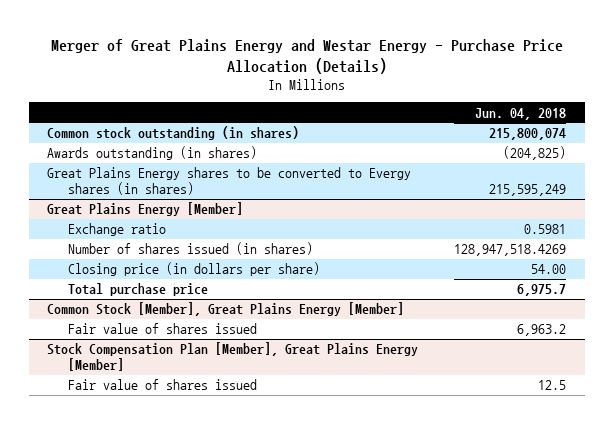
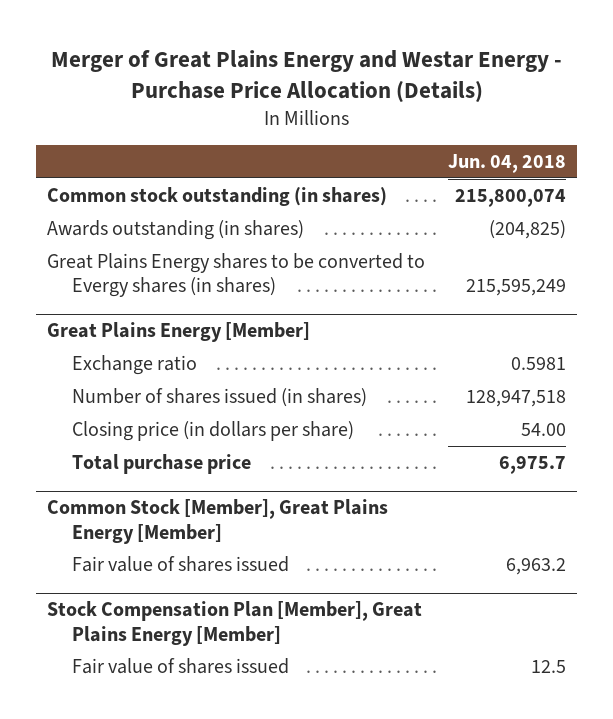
@ Great Plains Energy [Member]
- Number of shares issued (in shares) | 128,947,518.4269
+ Number of shares issued (in shares) | 128,947,518

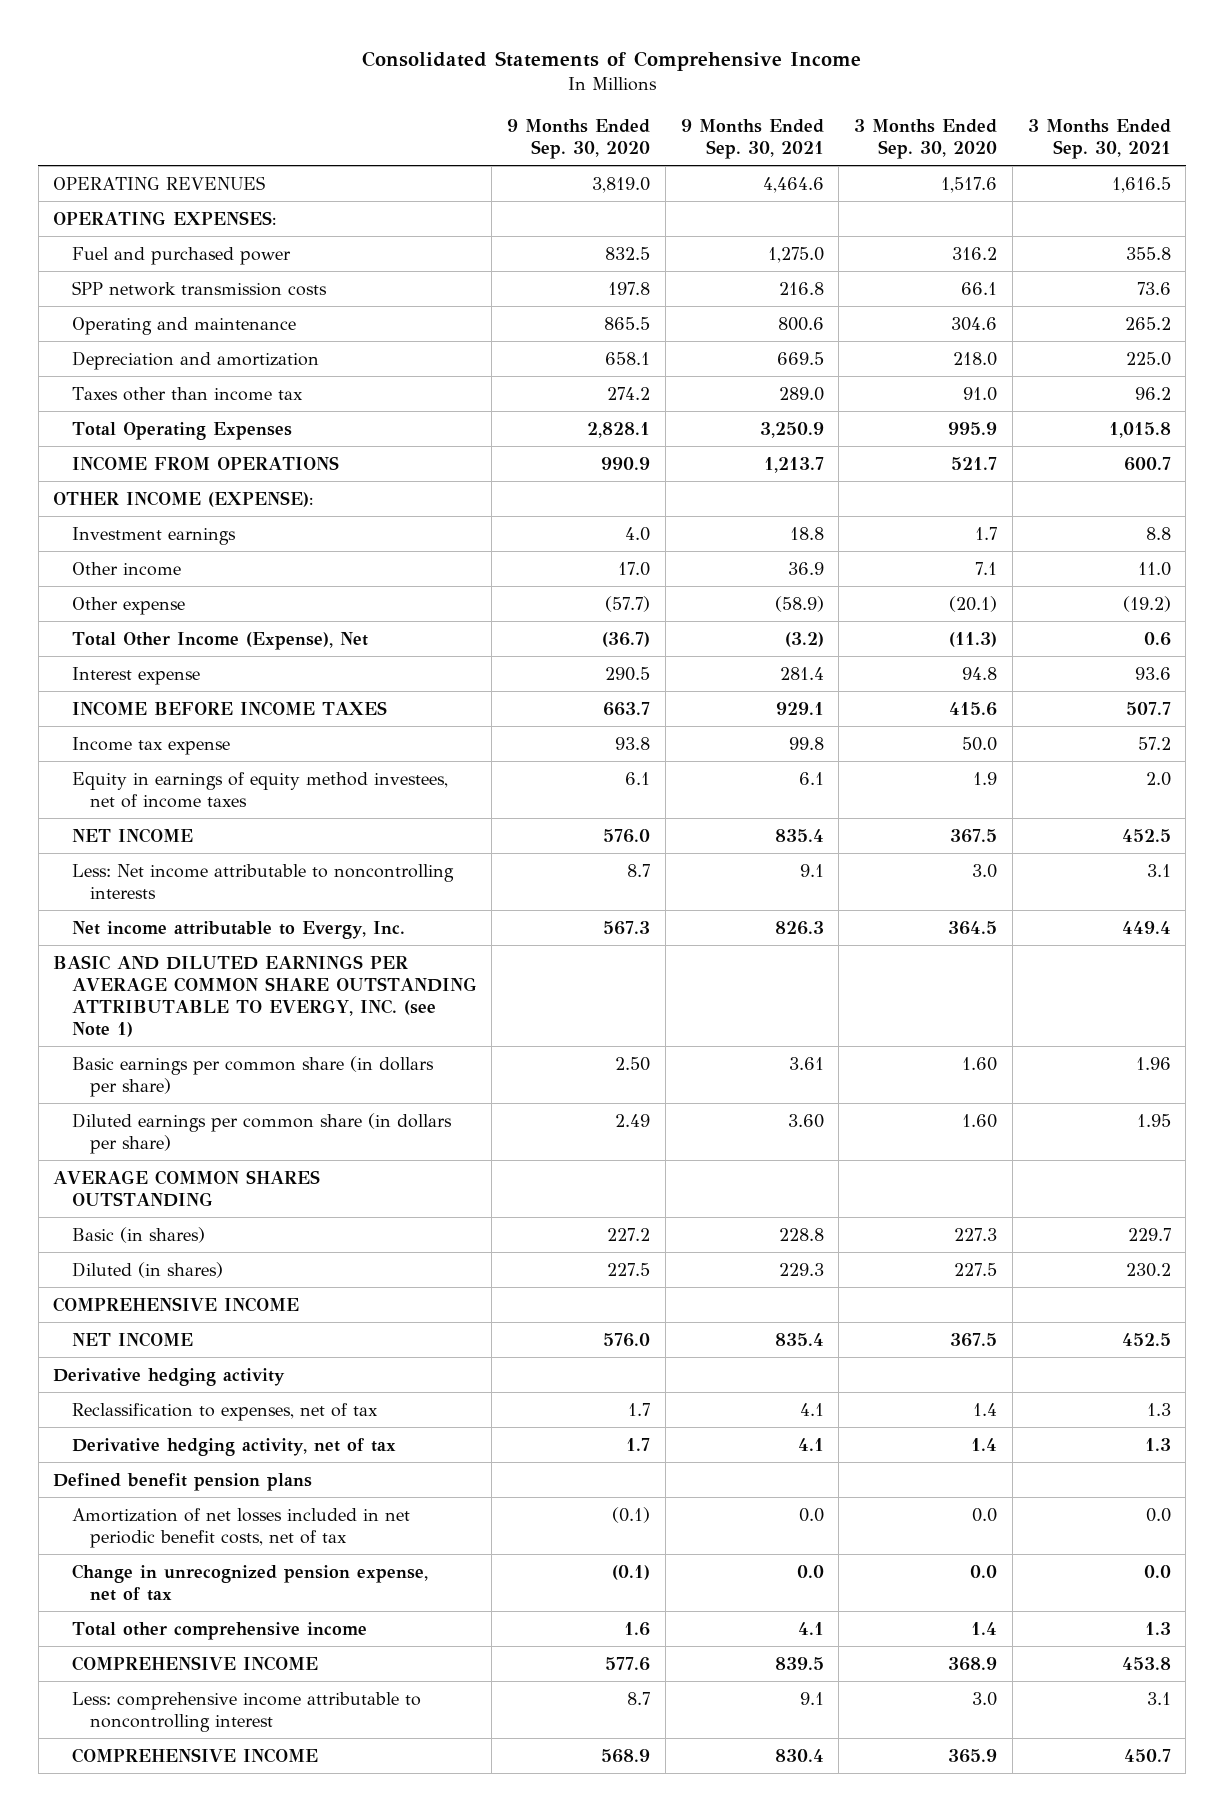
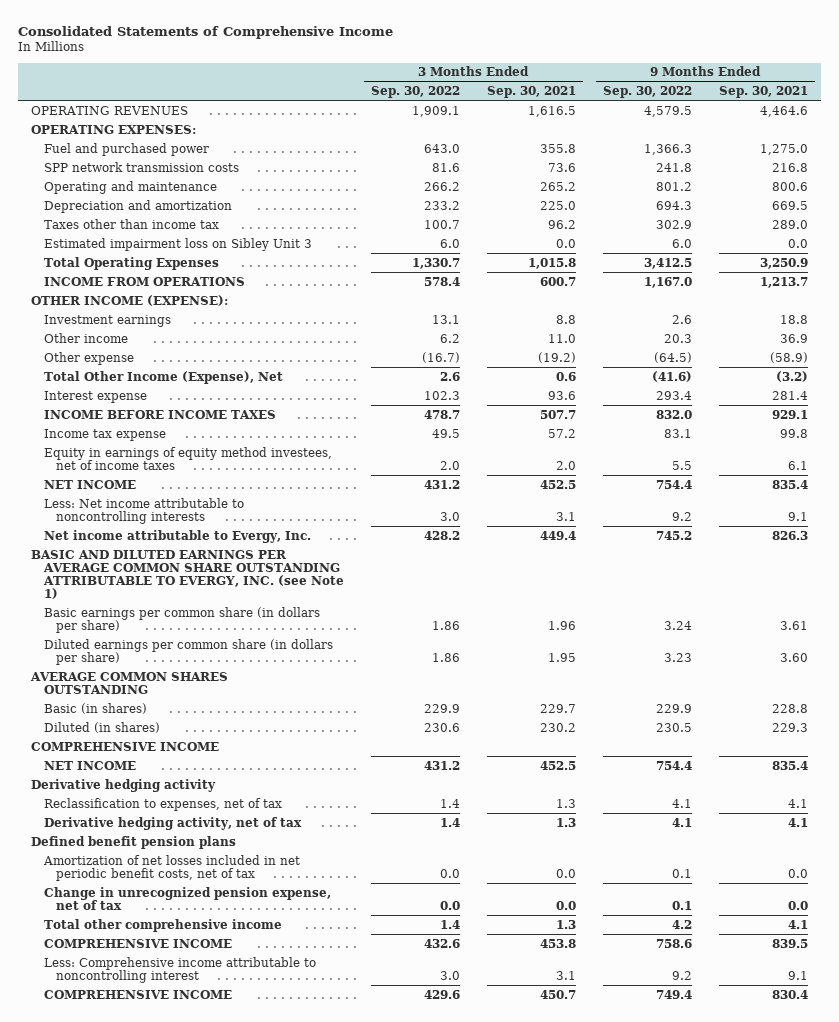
- | 9 Months Ended Sep. 30, 2020 | 9 Months Ended Sep. 30, 2021 | 3 Months Ended Sep. 30, 2020 | 3 Months Ended Sep. 30, 2021
+ | 3 Months Ended Sep. 30, 2022 | 3 Months Ended Sep. 30, 2021 | 9 Months Ended Sep. 30, 2022 | 9 Months Ended Sep. 30, 2021
+ Estimated impairment loss on Sibley Unit 3 | 6.0 | 0.0 | 6.0 | 0.0
- Less: comprehensive income attributable to noncontrolling interest | 8.7 | 9.1 | 3.0 | 3.1
+ Less: Comprehensive income attributable to noncontrolling interest | 3.0 | 3.1 | 9.2 | 9.1

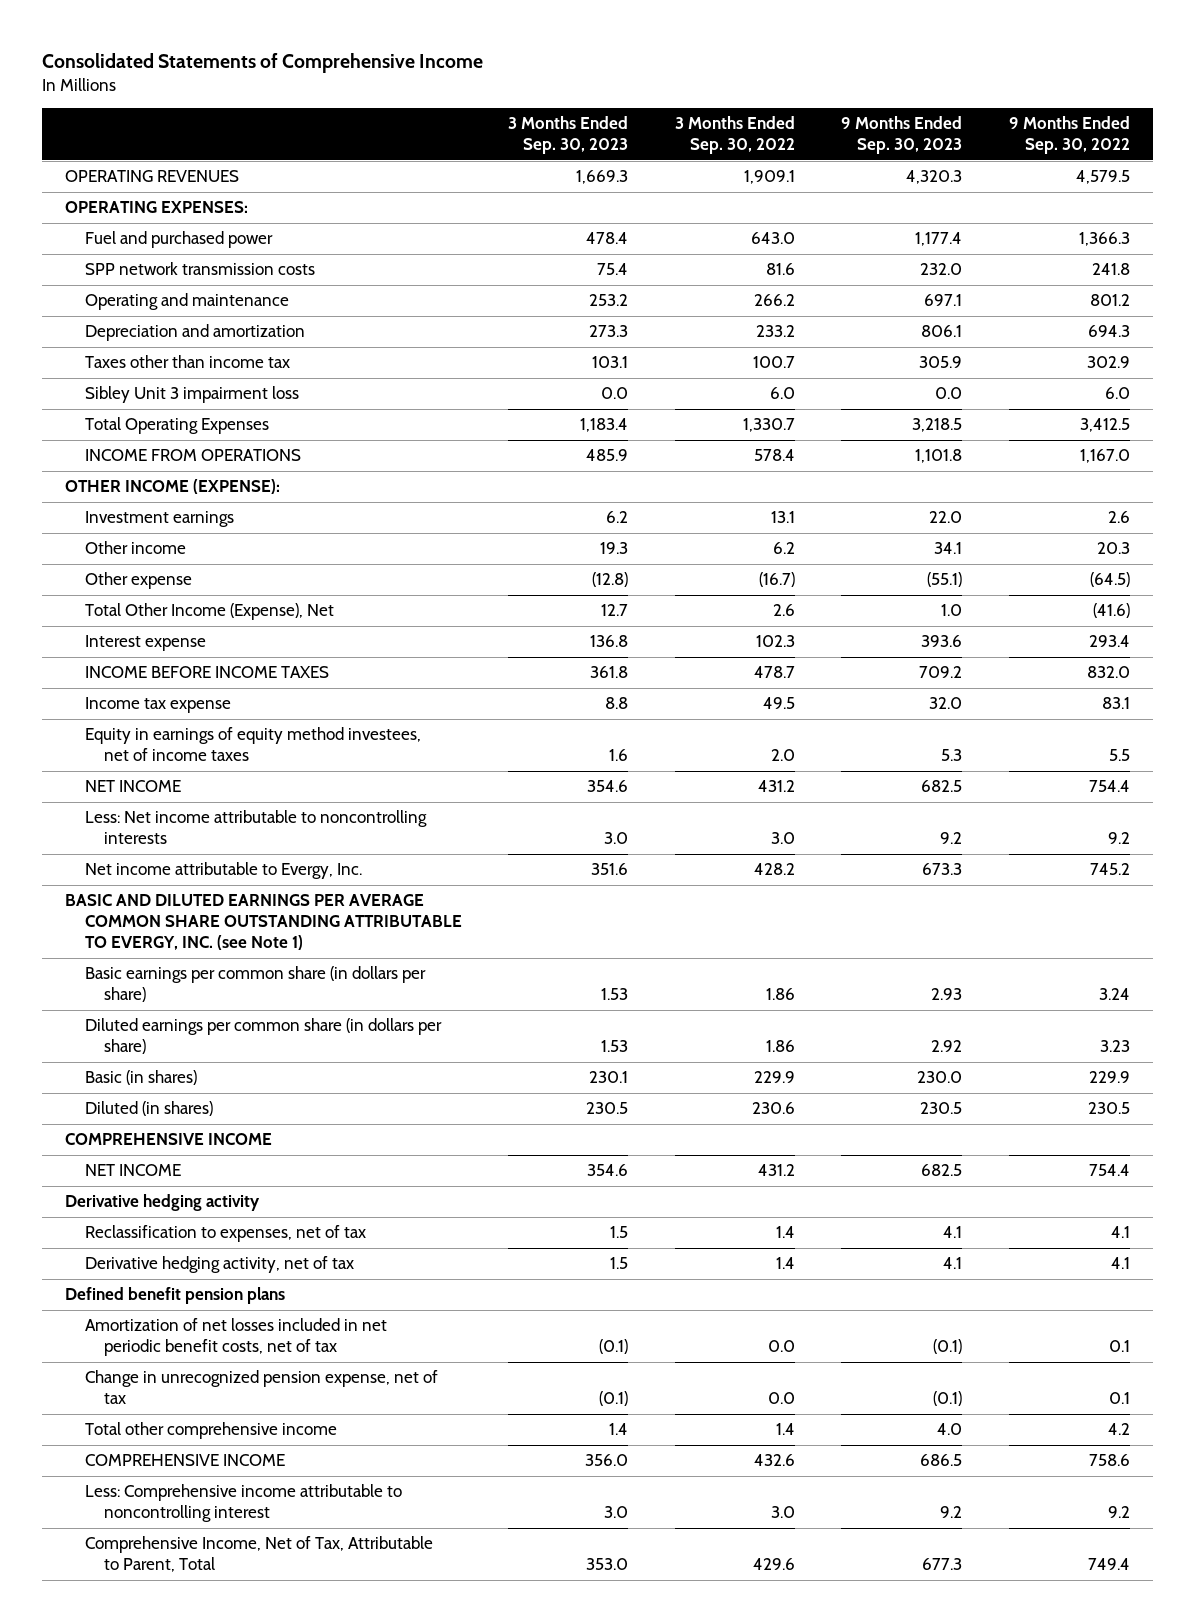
- | 3 Months Ended Sep. 30, 2022 | 3 Months Ended Sep. 30, 2021 | 9 Months Ended Sep. 30, 2022 | 9 Months Ended Sep. 30, 2021
+ | 3 Months Ended Sep. 30, 2023 | 3 Months Ended Sep. 30, 2022 | 9 Months Ended Sep. 30, 2023 | 9 Months Ended Sep. 30, 2022
- Estimated impairment loss on Sibley Unit 3 | 6.0 | 0.0 | 6.0 | 0.0
+ Sibley Unit 3 impairment loss | 0.0 | 6.0 | 0.0 | 6.0
- AVERAGE COMMON SHARES OUTSTANDING
- COMPREHENSIVE INCOME | 429.6 | 450.7 | 749.4 | 830.4
+ Comprehensive Income, Net of Tax, Attributable to Parent, Total | 353.0 | 429.6 | 677.3 | 749.4

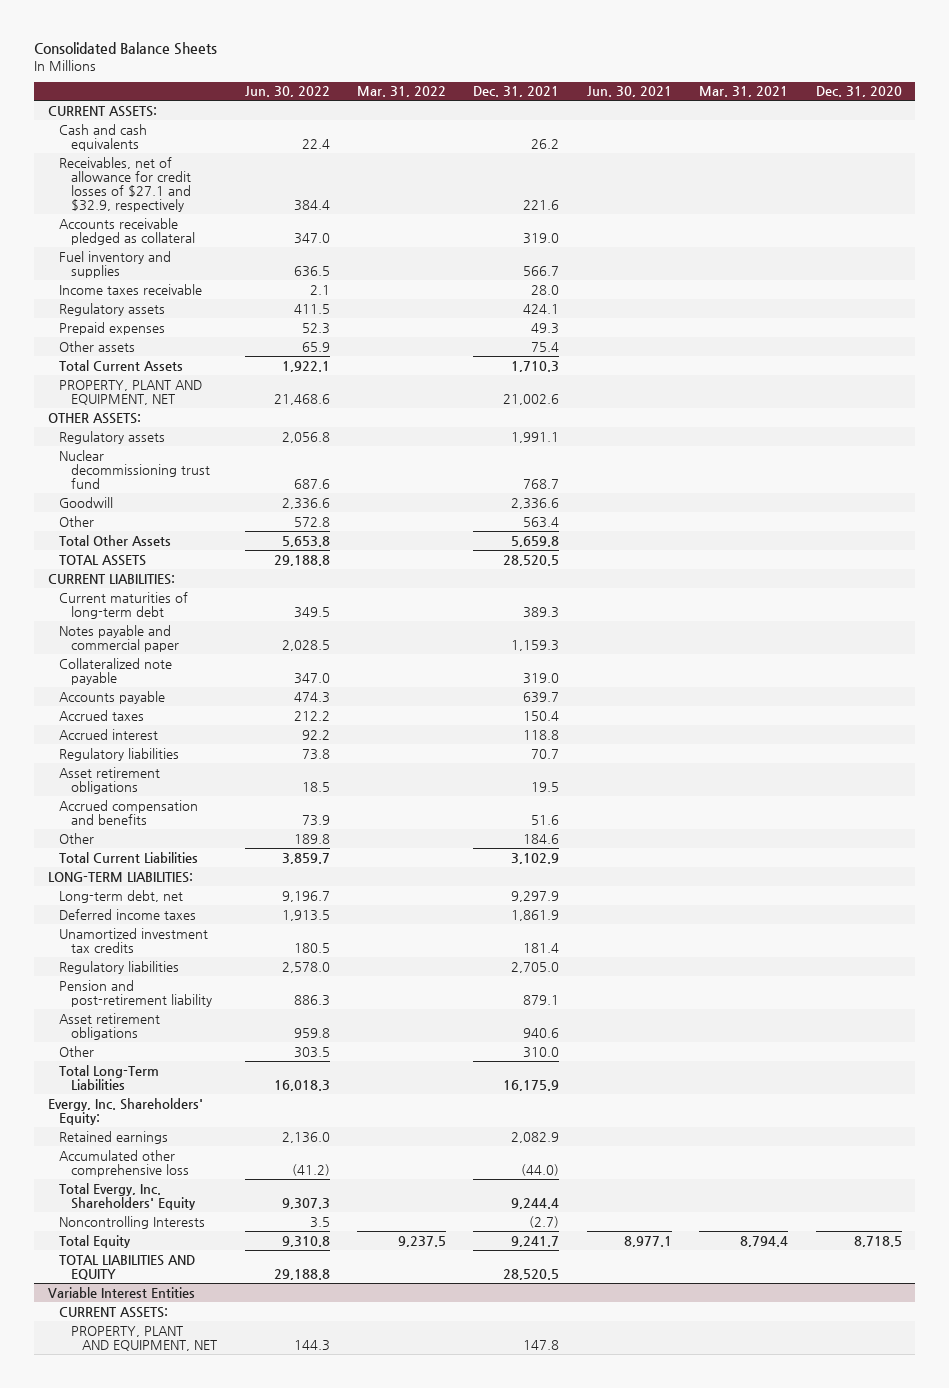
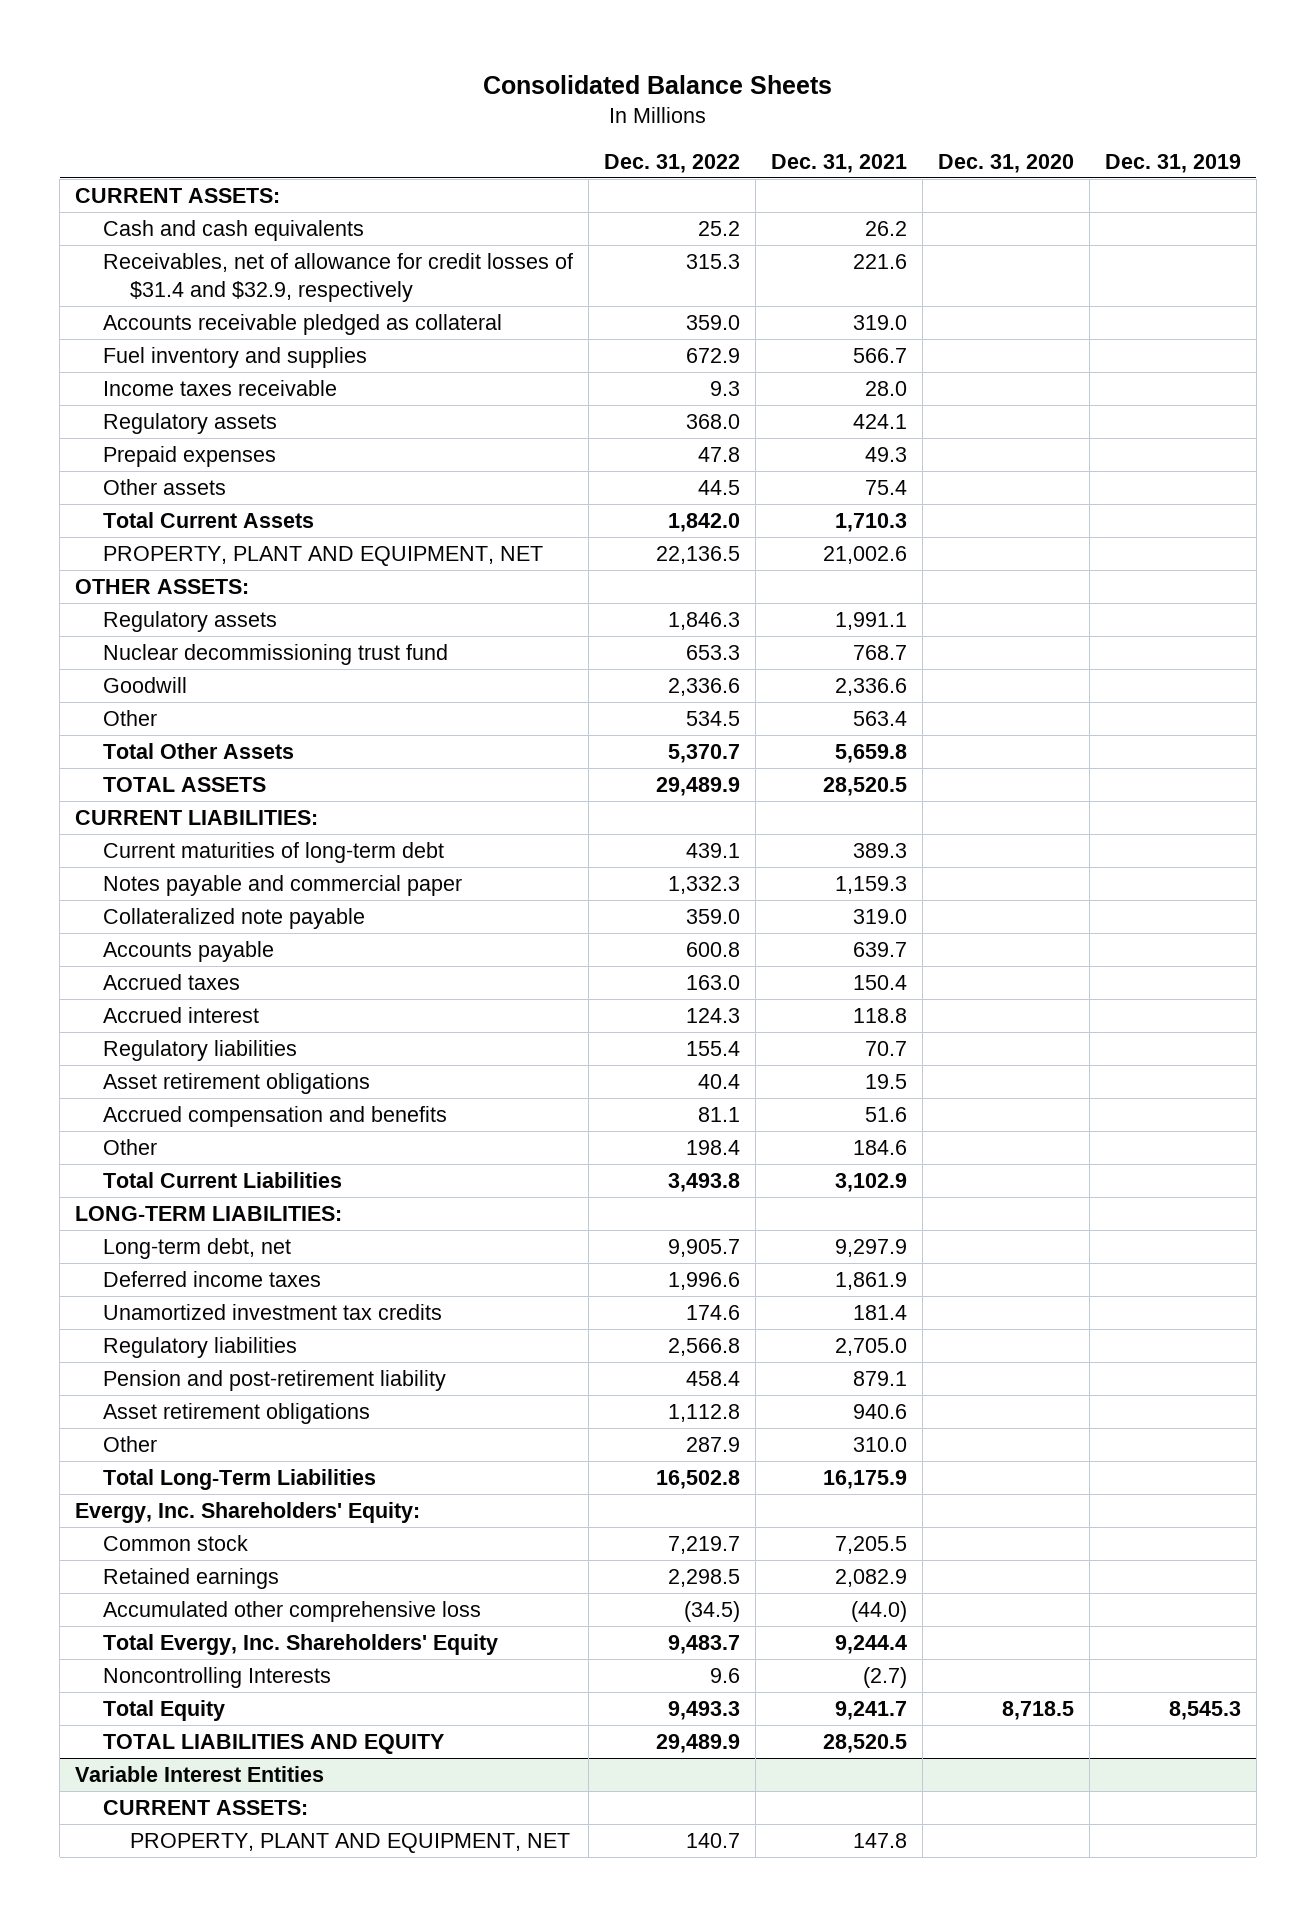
- | Jun. 30, 2022 | Mar. 31, 2022 | Dec. 31, 2021 | Jun. 30, 2021 | Mar. 31, 2021 | Dec. 31, 2020
+ | Dec. 31, 2022 | Dec. 31, 2021 | Dec. 31, 2020 | Dec. 31, 2019
- Receivables, net of allowance for credit losses of $27.1 and $32.9, respectively | 384.4 | | 221.6 | | |
+ Receivables, net of allowance for credit losses of $31.4 and $32.9, respectively | 315.3 | 221.6 | |
+ Common stock | 7,219.7 | 7,205.5 | |

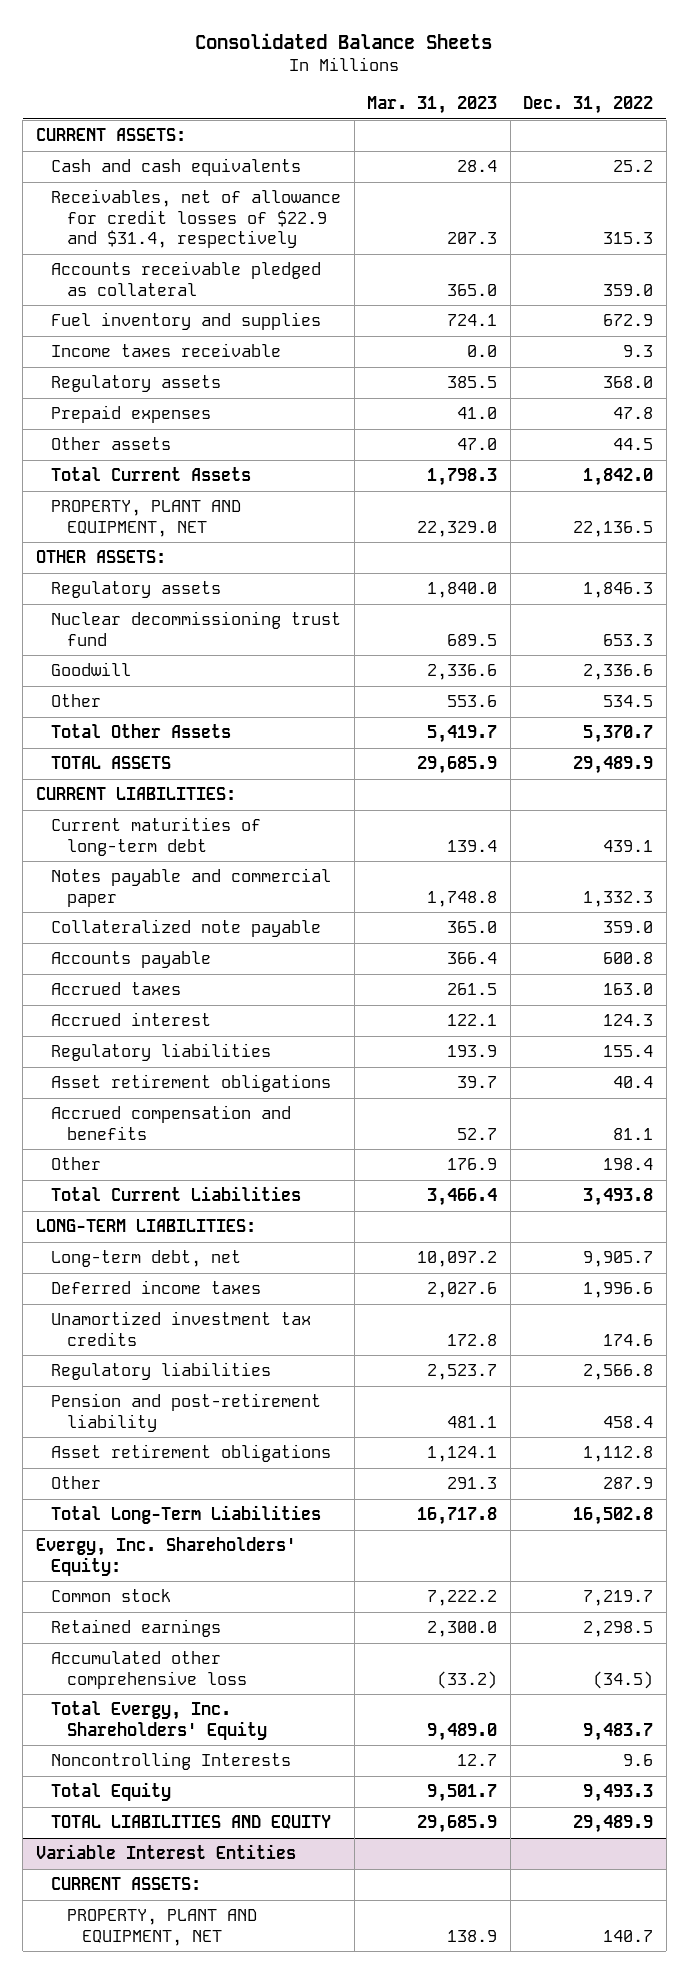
- | Dec. 31, 2022 | Dec. 31, 2021 | Dec. 31, 2020 | Dec. 31, 2019
+ | Mar. 31, 2023 | Dec. 31, 2022
- Receivables, net of allowance for credit losses of $31.4 and $32.9, respectively | 315.3 | 221.6 | |
+ Receivables, net of allowance for credit losses of $22.9 and $31.4, respectively | 207.3 | 315.3

